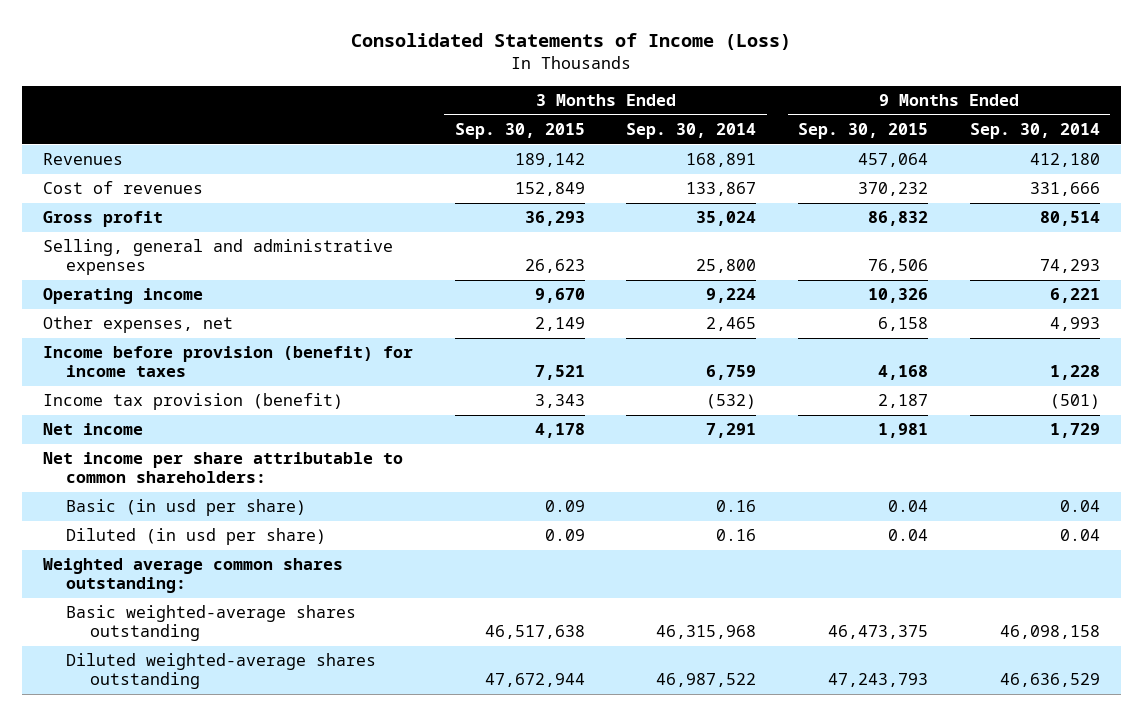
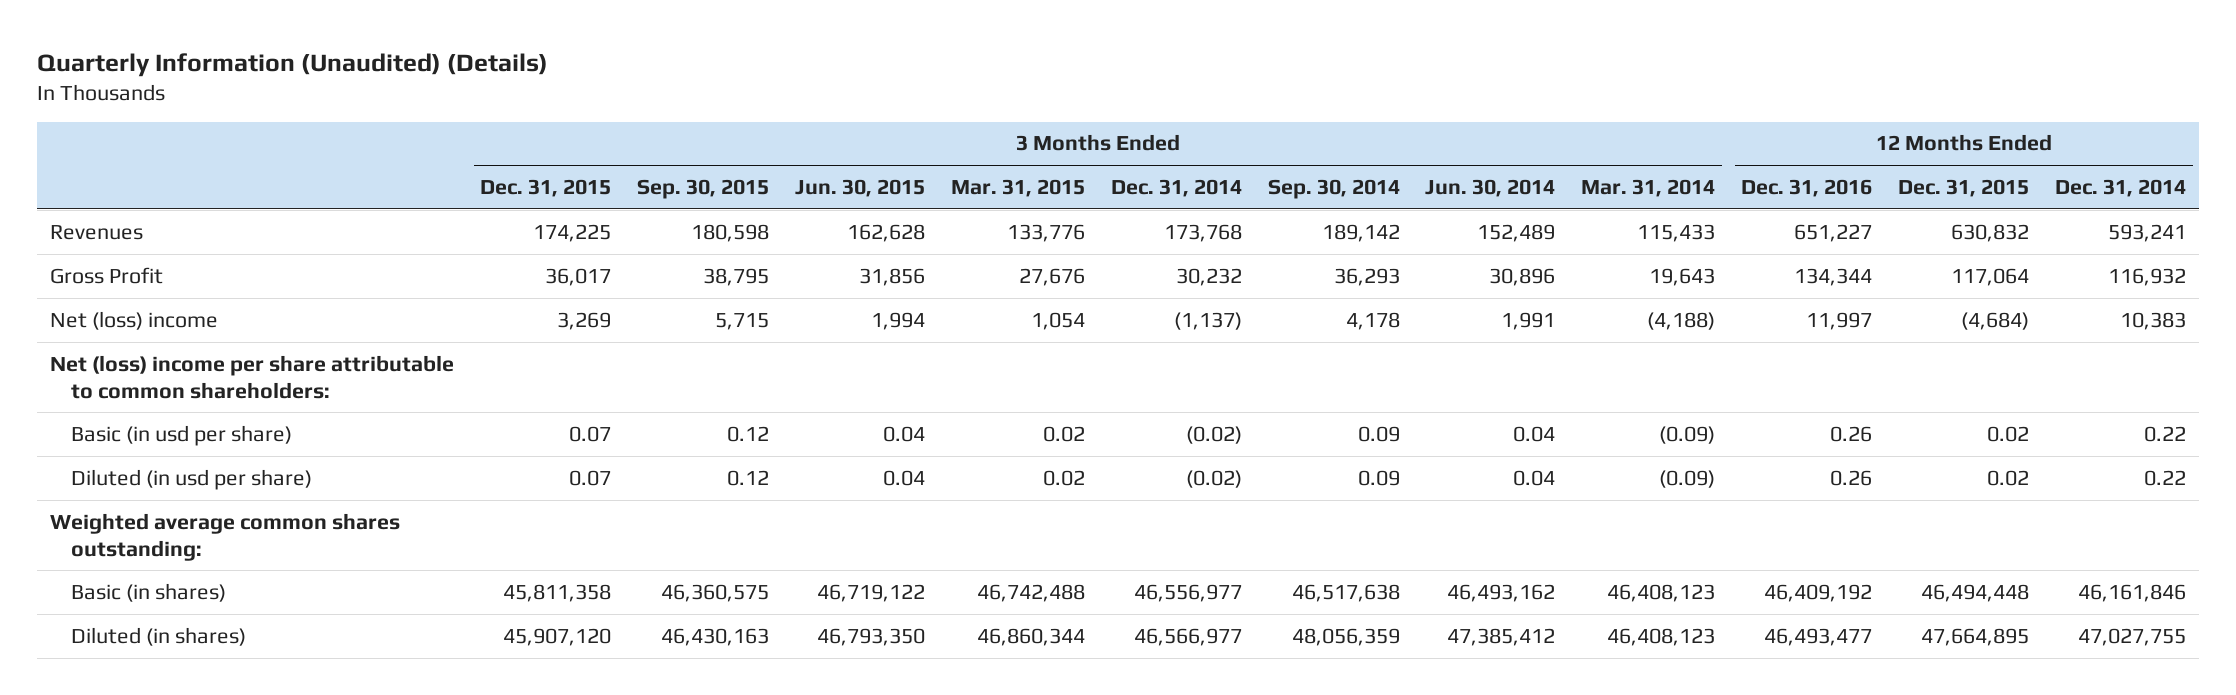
- Consolidated Statements of Income (Loss)
+ Quarterly Information (Unaudited) (Details)
- | 3 Months Ended Sep. 30, 2015 | 3 Months Ended Sep. 30, 2014 | 9 Months Ended Sep. 30, 2015 | 9 Months Ended Sep. 30, 2014
+ | 3 Months Ended Dec. 31, 2015 | 3 Months Ended Sep. 30, 2015 | 3 Months Ended Jun. 30, 2015 | 3 Months Ended Mar. 31, 2015 | 3 Months Ended Dec. 31, 2014 | 3 Months Ended Sep. 30, 2014 | 3 Months Ended Jun. 30, 2014 | 3 Months Ended Mar. 31, 2014 | 12 Months Ended Dec. 31, 2016 | 12 Months Ended Dec. 31, 2015 | 12 Months Ended Dec. 31, 2014
- Revenues | 189,142 | 168,891 | 457,064 | 412,180
- Cost of revenues | 152,849 | 133,867 | 370,232 | 331,666
- Gross profit | 36,293 | 35,024 | 86,832 | 80,514
- Selling, general and administrative expenses | 26,623 | 25,800 | 76,506 | 74,293
- Operating income | 9,670 | 9,224 | 10,326 | 6,221
- Other expenses, net | 2,149 | 2,465 | 6,158 | 4,993
- Income before provision (benefit) for income taxes | 7,521 | 6,759 | 4,168 | 1,228
- Income tax provision (benefit) | 3,343 | (532) | 2,187 | (501)
- Net income | 4,178 | 7,291 | 1,981 | 1,729
- Net income per share attributable to common shareholders:
- Basic (in usd per share) | 0.09 | 0.16 | 0.04 | 0.04
- Diluted (in usd per share) | 0.09 | 0.16 | 0.04 | 0.04
+ Revenues | 174,225 | 180,598 | 162,628 | 133,776 | 173,768 | 189,142 | 152,489 | 115,433 | 651,227 | 630,832 | 593,241
+ Gross Profit | 36,017 | 38,795 | 31,856 | 27,676 | 30,232 | 36,293 | 30,896 | 19,643 | 134,344 | 117,064 | 116,932
+ Net (loss) income | 3,269 | 5,715 | 1,994 | 1,054 | (1,137) | 4,178 | 1,991 | (4,188) | 11,997 | (4,684) | 10,383
+ Net (loss) income per share attributable to common shareholders:
+ Basic (in usd per share) | 0.07 | 0.12 | 0.04 | 0.02 | (0.02) | 0.09 | 0.04 | (0.09) | 0.26 | 0.02 | 0.22
+ Diluted (in usd per share) | 0.07 | 0.12 | 0.04 | 0.02 | (0.02) | 0.09 | 0.04 | (0.09) | 0.26 | 0.02 | 0.22
- Basic weighted-average shares outstanding | 46,517,638 | 46,315,968 | 46,473,375 | 46,098,158
- Diluted weighted-average shares outstanding | 47,672,944 | 46,987,522 | 47,243,793 | 46,636,529
+ Basic (in shares) | 45,811,358 | 46,360,575 | 46,719,122 | 46,742,488 | 46,556,977 | 46,517,638 | 46,493,162 | 46,408,123 | 46,409,192 | 46,494,448 | 46,161,846
+ Diluted (in shares) | 45,907,120 | 46,430,163 | 46,793,350 | 46,860,344 | 46,566,977 | 48,056,359 | 47,385,412 | 46,408,123 | 46,493,477 | 47,664,895 | 47,027,755

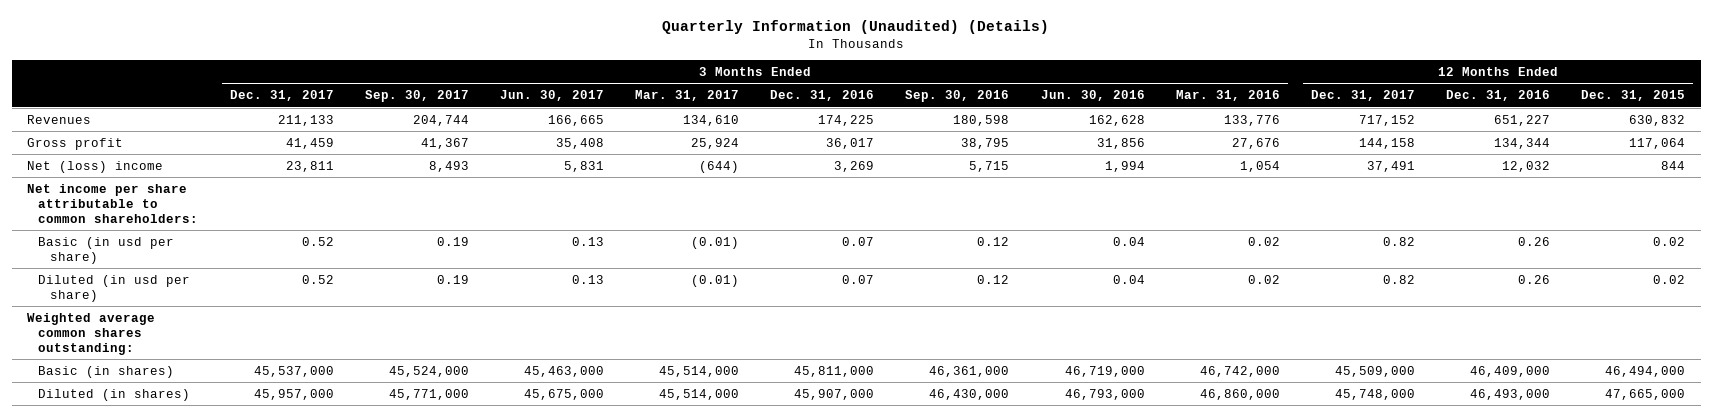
- | 3 Months Ended Dec. 31, 2015 | 3 Months Ended Sep. 30, 2015 | 3 Months Ended Jun. 30, 2015 | 3 Months Ended Mar. 31, 2015 | 3 Months Ended Dec. 31, 2014 | 3 Months Ended Sep. 30, 2014 | 3 Months Ended Jun. 30, 2014 | 3 Months Ended Mar. 31, 2014 | 12 Months Ended Dec. 31, 2016 | 12 Months Ended Dec. 31, 2015 | 12 Months Ended Dec. 31, 2014
+ | 3 Months Ended Dec. 31, 2017 | 3 Months Ended Sep. 30, 2017 | 3 Months Ended Jun. 30, 2017 | 3 Months Ended Mar. 31, 2017 | 3 Months Ended Dec. 31, 2016 | 3 Months Ended Sep. 30, 2016 | 3 Months Ended Jun. 30, 2016 | 3 Months Ended Mar. 31, 2016 | 12 Months Ended Dec. 31, 2017 | 12 Months Ended Dec. 31, 2016 | 12 Months Ended Dec. 31, 2015
- Gross Profit | 36,017 | 38,795 | 31,856 | 27,676 | 30,232 | 36,293 | 30,896 | 19,643 | 134,344 | 117,064 | 116,932
- Net (loss) income | 3,269 | 5,715 | 1,994 | 1,054 | (1,137) | 4,178 | 1,991 | (4,188) | 11,997 | (4,684) | 10,383
- Net (loss) income per share attributable to common shareholders:
+ Gross profit | 41,459 | 41,367 | 35,408 | 25,924 | 36,017 | 38,795 | 31,856 | 27,676 | 144,158 | 134,344 | 117,064
+ Net (loss) income | 23,811 | 8,493 | 5,831 | (644) | 3,269 | 5,715 | 1,994 | 1,054 | 37,491 | 12,032 | 844
+ Net income per share attributable to common shareholders:
- Basic (in shares) | 45,811,358 | 46,360,575 | 46,719,122 | 46,742,488 | 46,556,977 | 46,517,638 | 46,493,162 | 46,408,123 | 46,409,192 | 46,494,448 | 46,161,846
- Diluted (in shares) | 45,907,120 | 46,430,163 | 46,793,350 | 46,860,344 | 46,566,977 | 48,056,359 | 47,385,412 | 46,408,123 | 46,493,477 | 47,664,895 | 47,027,755
+ Basic (in shares) | 45,537,000 | 45,524,000 | 45,463,000 | 45,514,000 | 45,811,000 | 46,361,000 | 46,719,000 | 46,742,000 | 45,509,000 | 46,409,000 | 46,494,000
+ Diluted (in shares) | 45,957,000 | 45,771,000 | 45,675,000 | 45,514,000 | 45,907,000 | 46,430,000 | 46,793,000 | 46,860,000 | 45,748,000 | 46,493,000 | 47,665,000

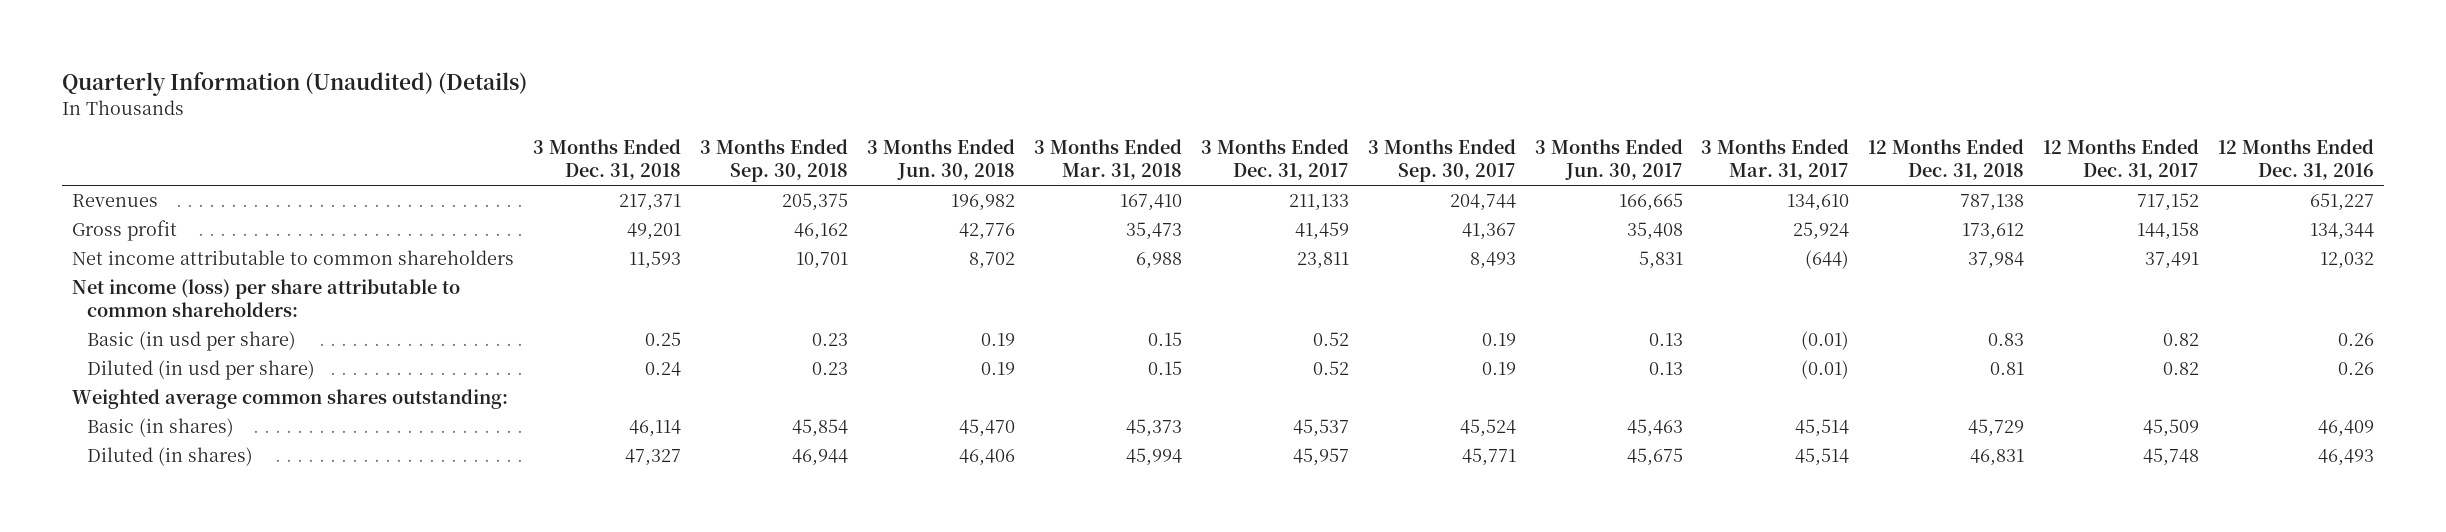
- | 3 Months Ended Dec. 31, 2017 | 3 Months Ended Sep. 30, 2017 | 3 Months Ended Jun. 30, 2017 | 3 Months Ended Mar. 31, 2017 | 3 Months Ended Dec. 31, 2016 | 3 Months Ended Sep. 30, 2016 | 3 Months Ended Jun. 30, 2016 | 3 Months Ended Mar. 31, 2016 | 12 Months Ended Dec. 31, 2017 | 12 Months Ended Dec. 31, 2016 | 12 Months Ended Dec. 31, 2015
+ | 3 Months Ended Dec. 31, 2018 | 3 Months Ended Sep. 30, 2018 | 3 Months Ended Jun. 30, 2018 | 3 Months Ended Mar. 31, 2018 | 3 Months Ended Dec. 31, 2017 | 3 Months Ended Sep. 30, 2017 | 3 Months Ended Jun. 30, 2017 | 3 Months Ended Mar. 31, 2017 | 12 Months Ended Dec. 31, 2018 | 12 Months Ended Dec. 31, 2017 | 12 Months Ended Dec. 31, 2016
- Net (loss) income | 23,811 | 8,493 | 5,831 | (644) | 3,269 | 5,715 | 1,994 | 1,054 | 37,491 | 12,032 | 844
- Net income per share attributable to common shareholders:
+ Net income attributable to common shareholders | 11,593 | 10,701 | 8,702 | 6,988 | 23,811 | 8,493 | 5,831 | (644) | 37,984 | 37,491 | 12,032
+ Net income (loss) per share attributable to common shareholders:
- Basic (in shares) | 45,537,000 | 45,524,000 | 45,463,000 | 45,514,000 | 45,811,000 | 46,361,000 | 46,719,000 | 46,742,000 | 45,509,000 | 46,409,000 | 46,494,000
- Diluted (in shares) | 45,957,000 | 45,771,000 | 45,675,000 | 45,514,000 | 45,907,000 | 46,430,000 | 46,793,000 | 46,860,000 | 45,748,000 | 46,493,000 | 47,665,000
+ Basic (in shares) | 46,114 | 45,854 | 45,470 | 45,373 | 45,537 | 45,524 | 45,463 | 45,514 | 45,729 | 45,509 | 46,409
+ Diluted (in shares) | 47,327 | 46,944 | 46,406 | 45,994 | 45,957 | 45,771 | 45,675 | 45,514 | 46,831 | 45,748 | 46,493

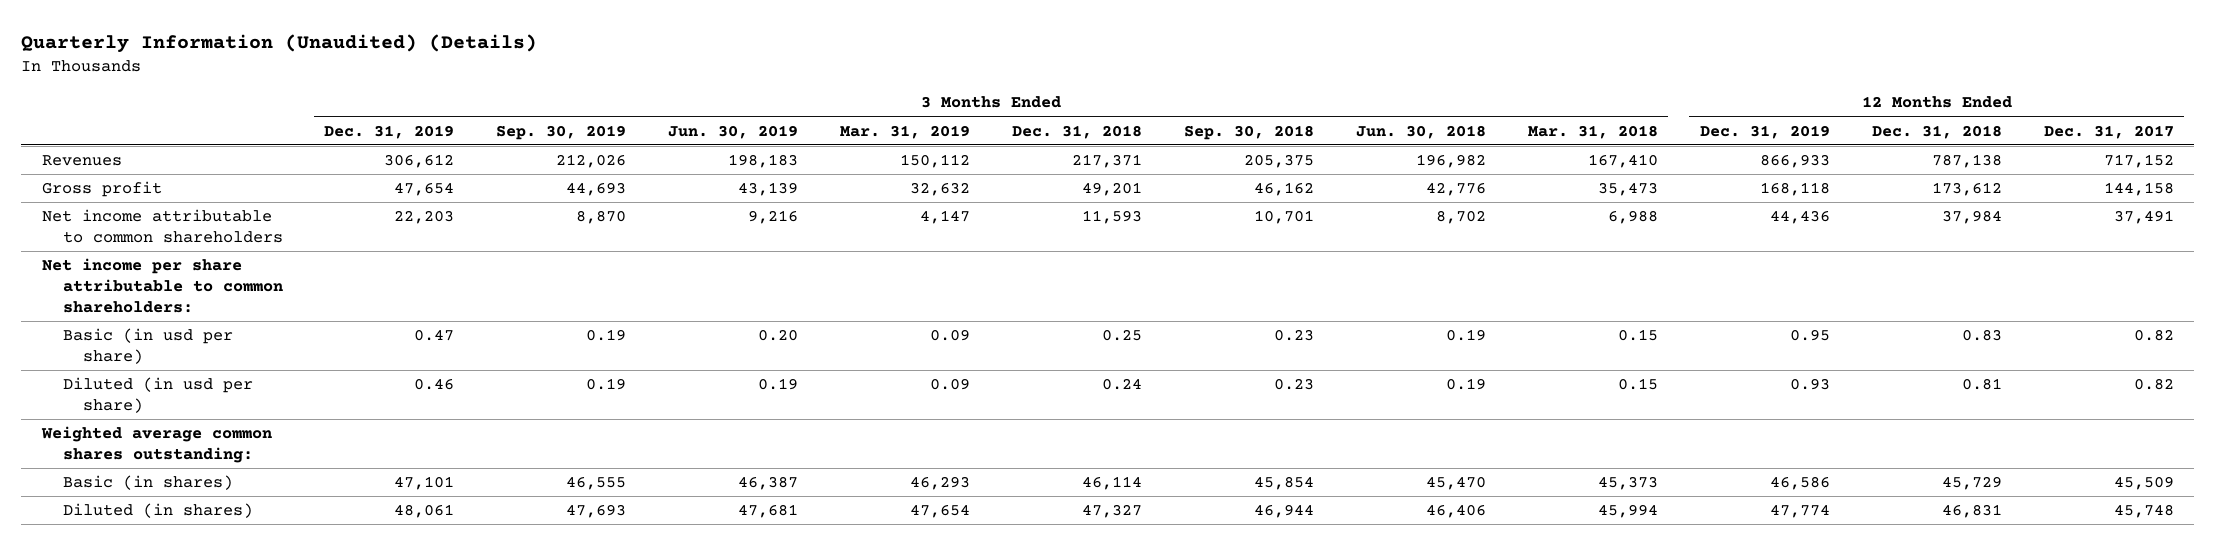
- | 3 Months Ended Dec. 31, 2018 | 3 Months Ended Sep. 30, 2018 | 3 Months Ended Jun. 30, 2018 | 3 Months Ended Mar. 31, 2018 | 3 Months Ended Dec. 31, 2017 | 3 Months Ended Sep. 30, 2017 | 3 Months Ended Jun. 30, 2017 | 3 Months Ended Mar. 31, 2017 | 12 Months Ended Dec. 31, 2018 | 12 Months Ended Dec. 31, 2017 | 12 Months Ended Dec. 31, 2016
+ | 3 Months Ended Dec. 31, 2019 | 3 Months Ended Sep. 30, 2019 | 3 Months Ended Jun. 30, 2019 | 3 Months Ended Mar. 31, 2019 | 3 Months Ended Dec. 31, 2018 | 3 Months Ended Sep. 30, 2018 | 3 Months Ended Jun. 30, 2018 | 3 Months Ended Mar. 31, 2018 | 12 Months Ended Dec. 31, 2019 | 12 Months Ended Dec. 31, 2018 | 12 Months Ended Dec. 31, 2017
- Net income (loss) per share attributable to common shareholders:
+ Net income per share attributable to common shareholders:

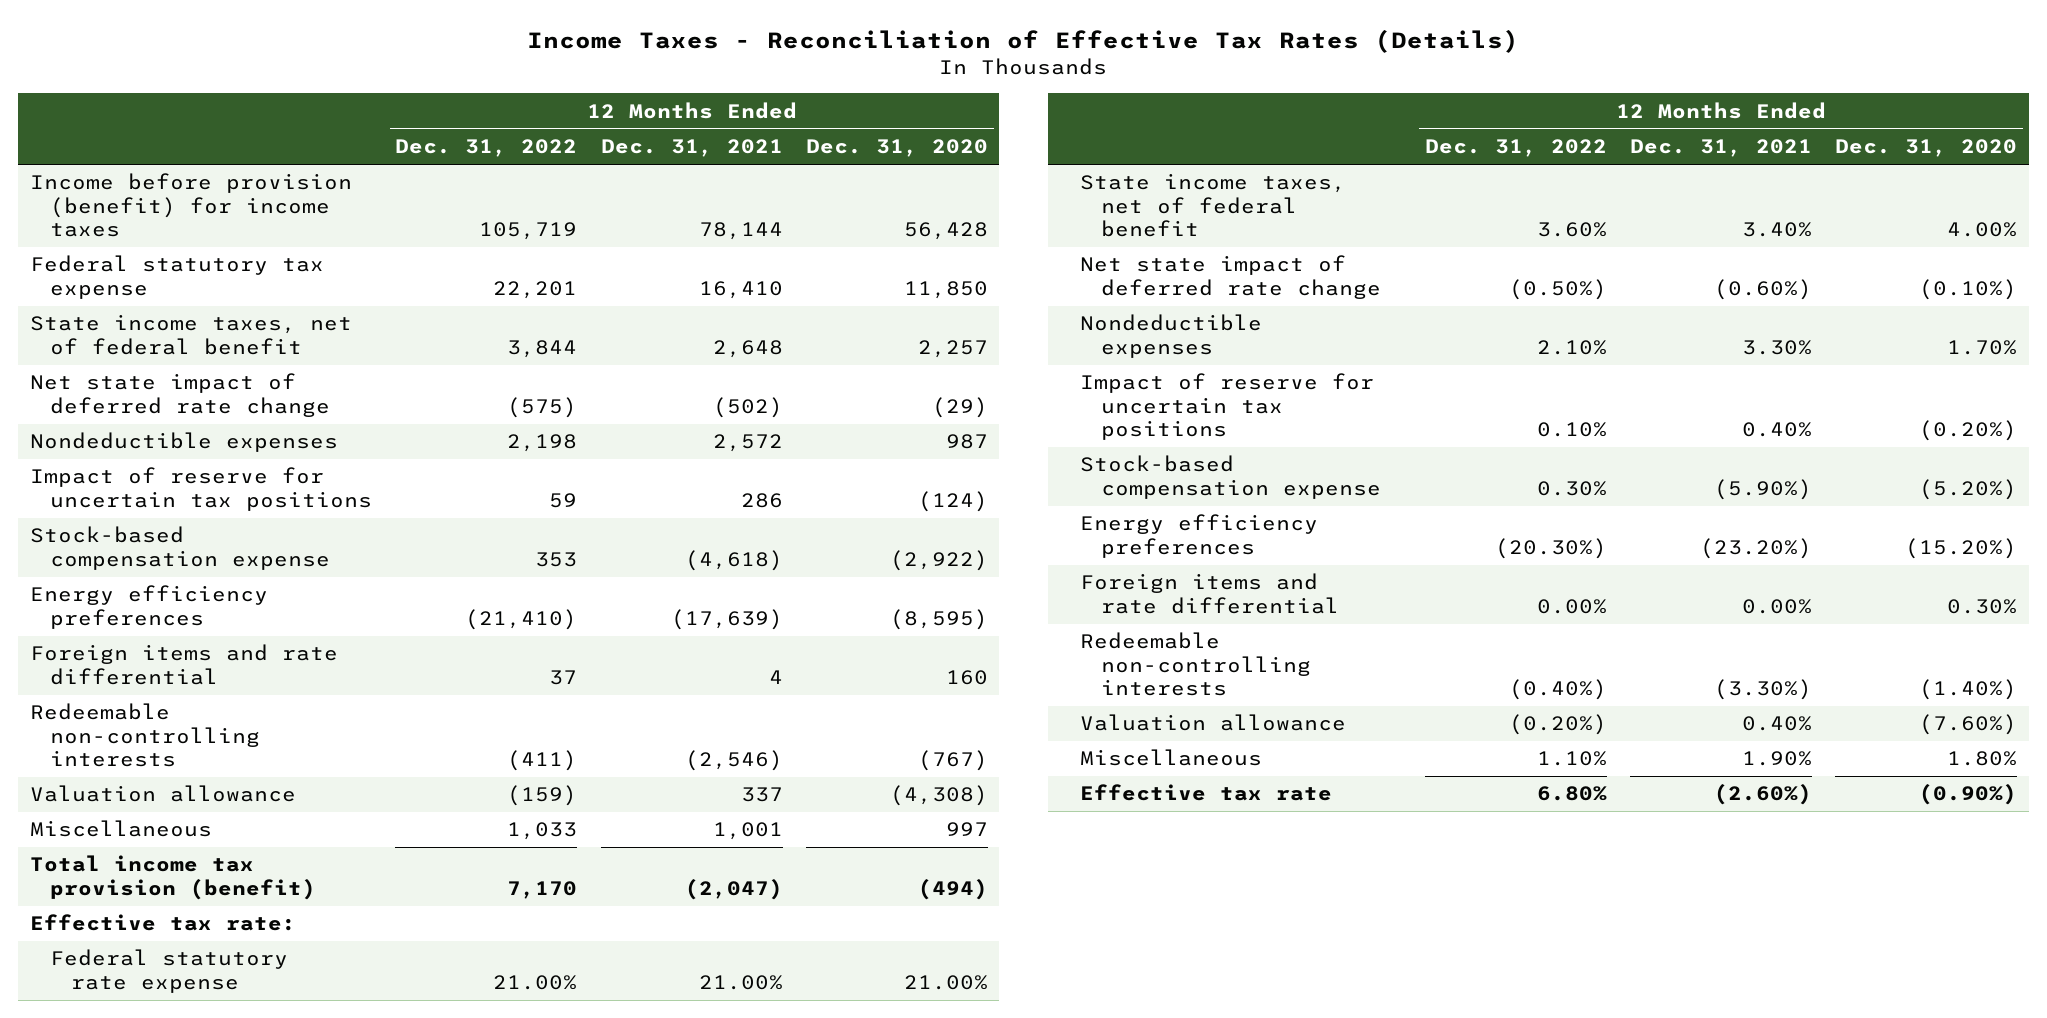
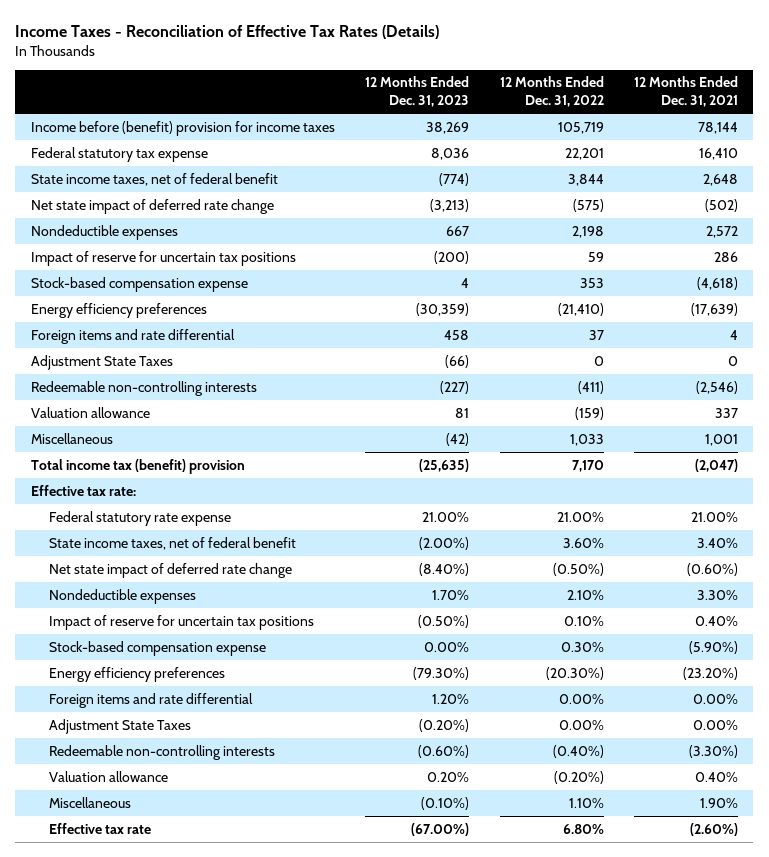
- | 12 Months Ended Dec. 31, 2022 | 12 Months Ended Dec. 31, 2021 | 12 Months Ended Dec. 31, 2020
+ | 12 Months Ended Dec. 31, 2023 | 12 Months Ended Dec. 31, 2022 | 12 Months Ended Dec. 31, 2021
- Income before provision (benefit) for income taxes | 105,719 | 78,144 | 56,428
+ Income before (benefit) provision for income taxes | 38,269 | 105,719 | 78,144
+ Adjustment State Taxes | (66) | 0 | 0
- Total income tax provision (benefit) | 7,170 | (2,047) | (494)
+ Total income tax (benefit) provision | (25,635) | 7,170 | (2,047)
+ Adjustment State Taxes | (0.20%) | 0.00% | 0.00%

